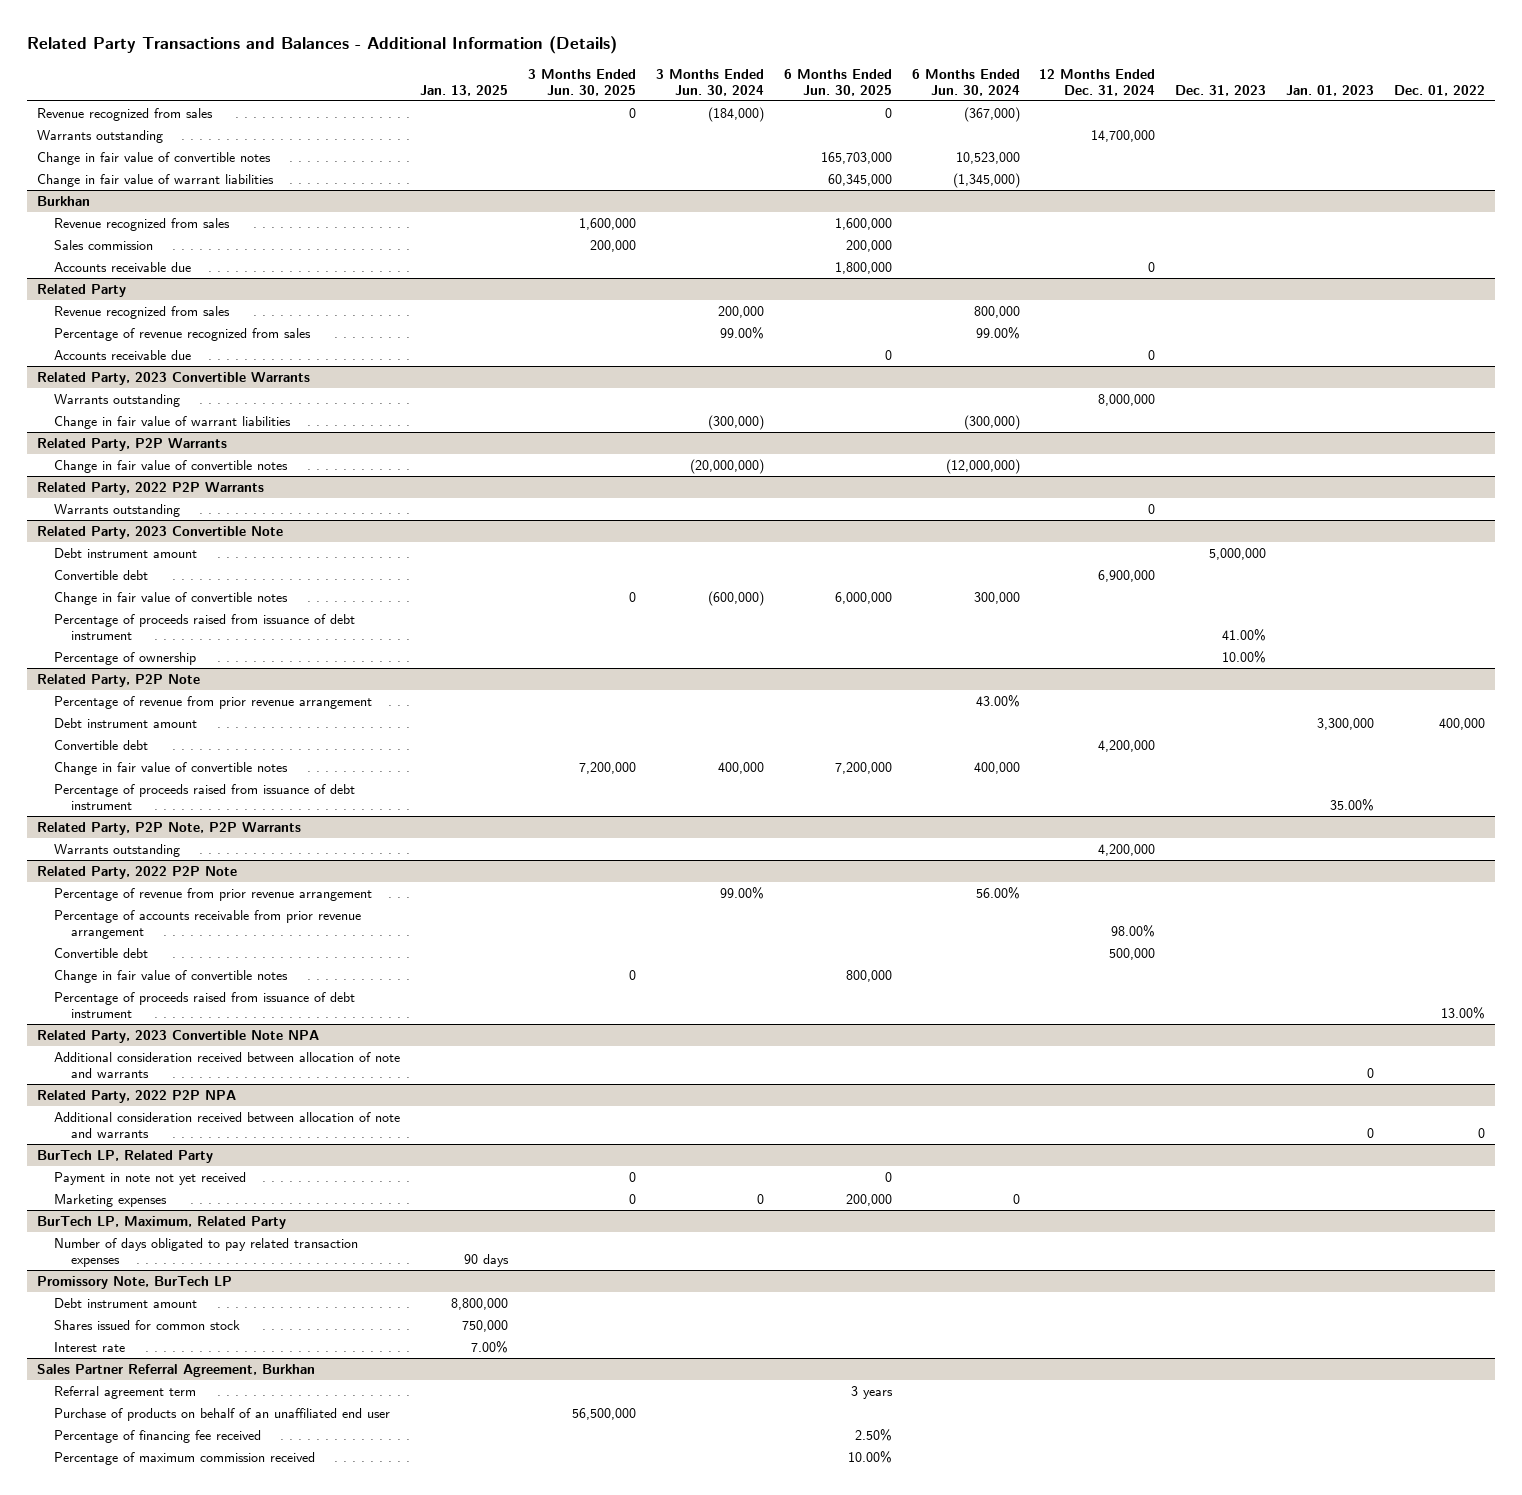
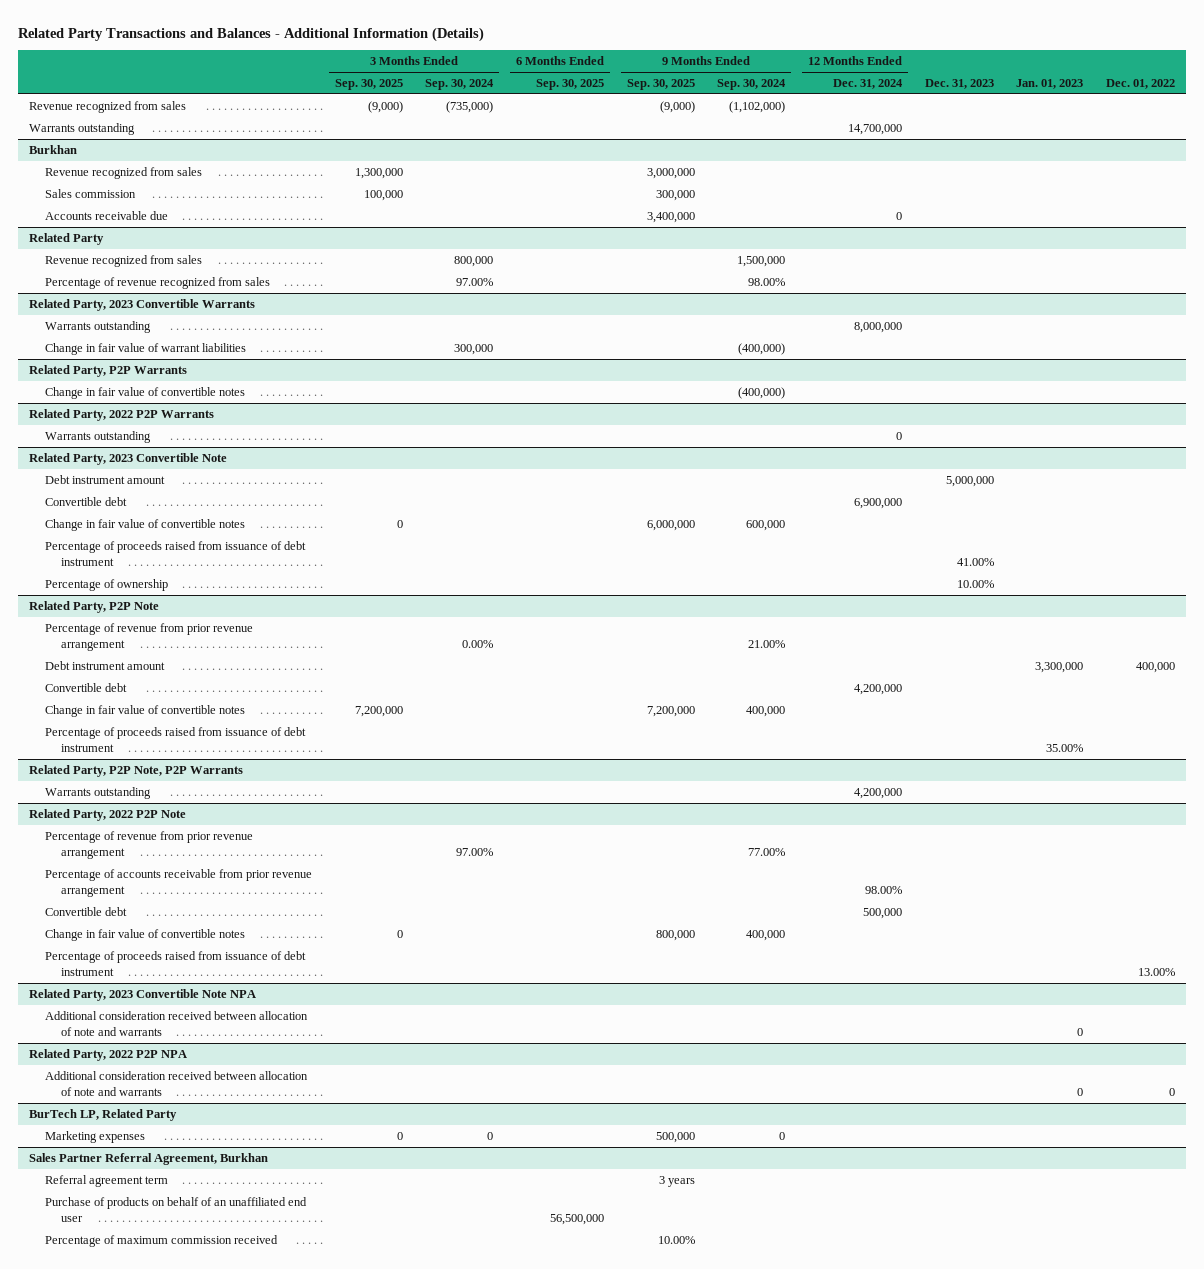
- | Jan. 13, 2025 | 3 Months Ended Jun. 30, 2025 | 3 Months Ended Jun. 30, 2024 | 6 Months Ended Jun. 30, 2025 | 6 Months Ended Jun. 30, 2024 | 12 Months Ended Dec. 31, 2024 | Dec. 31, 2023 | Jan. 01, 2023 | Dec. 01, 2022
+ | 3 Months Ended Sep. 30, 2025 | 3 Months Ended Sep. 30, 2024 | 6 Months Ended Sep. 30, 2025 | 9 Months Ended Sep. 30, 2025 | 9 Months Ended Sep. 30, 2024 | 12 Months Ended Dec. 31, 2024 | Dec. 31, 2023 | Jan. 01, 2023 | Dec. 01, 2022
- Change in fair value of convertible notes | | | | 165,703,000 | 10,523,000 | | | |
- Change in fair value of warrant liabilities | | | | 60,345,000 | (1,345,000) | | | |
@ Related Party
- Accounts receivable due | | | | 0 | | 0 | | |
@ BurTech LP, Related Party
- Payment in note not yet received | | 0 | | 0 | | | | |
- BurTech LP, Maximum, Related Party
- Number of days obligated to pay related transaction expenses | 90 days | | | | | | | |
- Promissory Note, BurTech LP
- Debt instrument amount | 8,800,000 | | | | | | | |
- Shares issued for common stock | 750,000 | | | | | | | |
- Interest rate | 7.00% | | | | | | | |
@ Sales Partner Referral Agreement, Burkhan
- Percentage of financing fee received | | | | 2.50% | | | | |

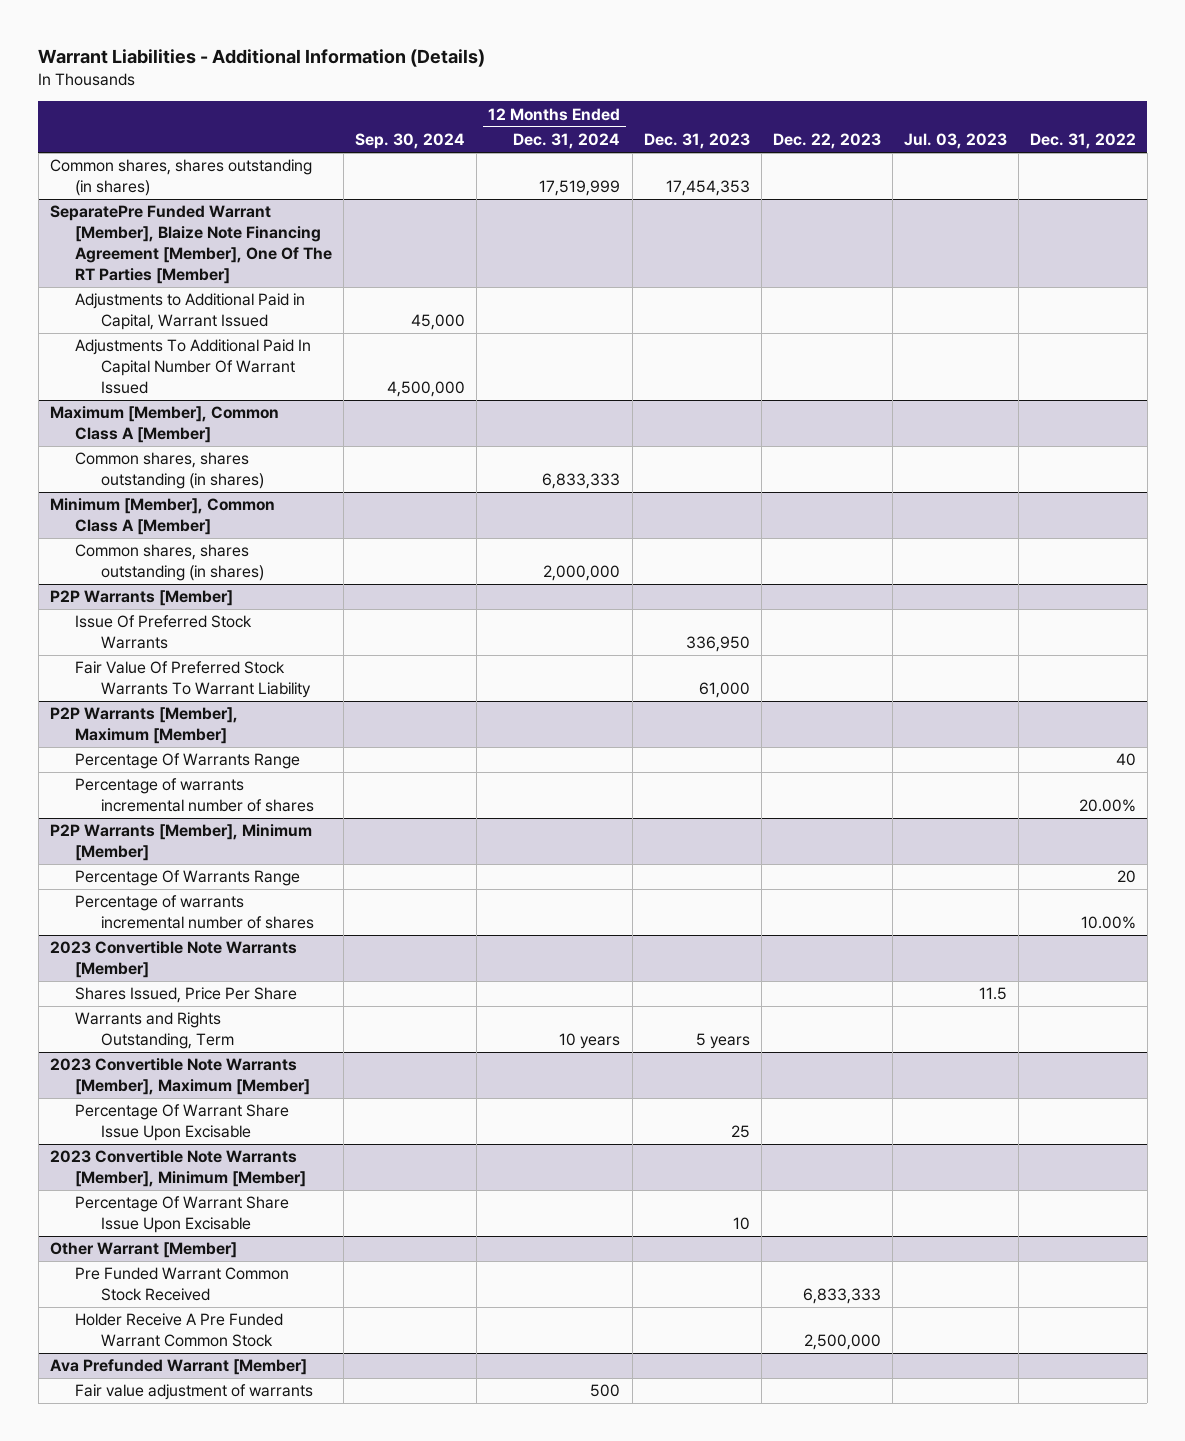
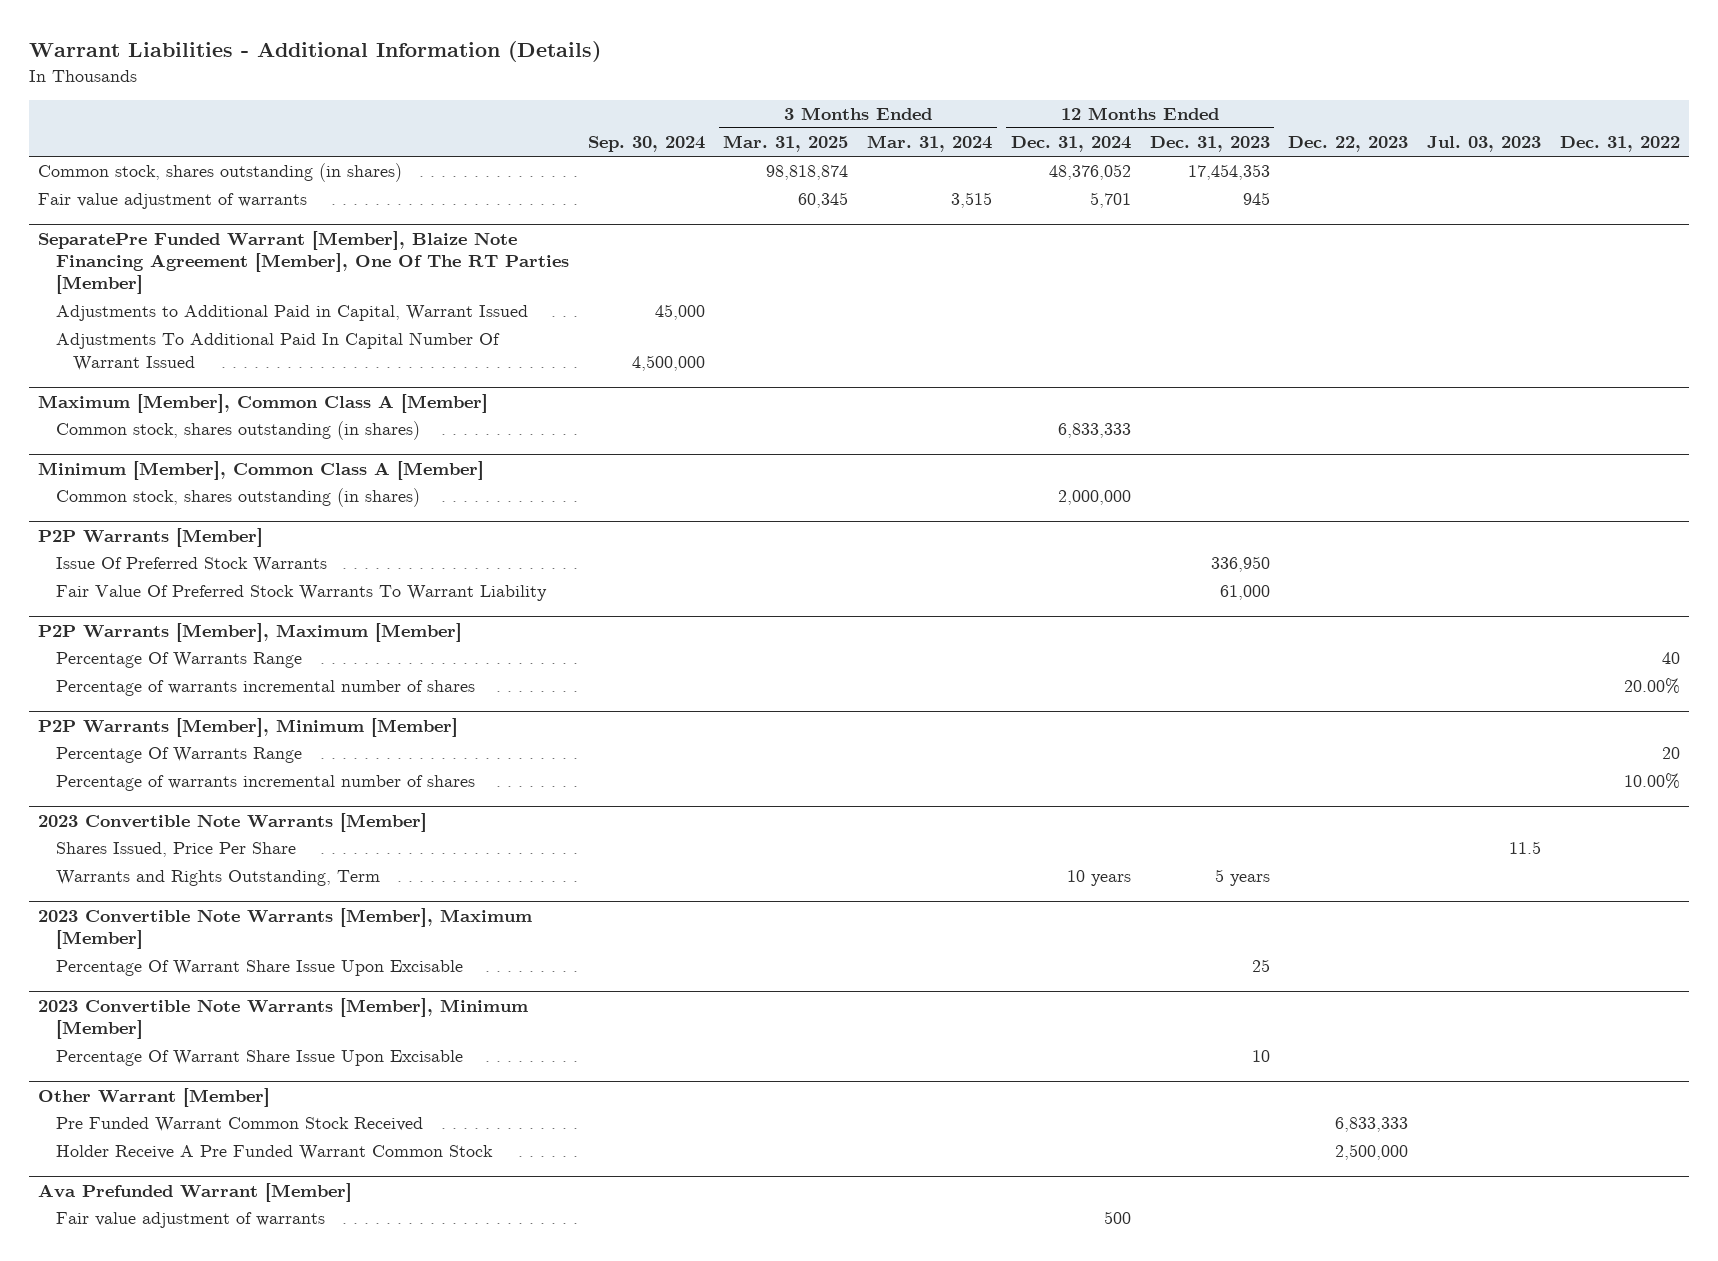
- | Sep. 30, 2024 | 12 Months Ended Dec. 31, 2024 | Dec. 31, 2023 | Dec. 22, 2023 | Jul. 03, 2023 | Dec. 31, 2022
+ | Sep. 30, 2024 | 3 Months Ended Mar. 31, 2025 | 3 Months Ended Mar. 31, 2024 | 12 Months Ended Dec. 31, 2024 | 12 Months Ended Dec. 31, 2023 | Dec. 22, 2023 | Jul. 03, 2023 | Dec. 31, 2022
- Common shares, shares outstanding (in shares) | | 17,519,999 | 17,454,353 | | |
+ Common stock, shares outstanding (in shares) | | 98,818,874 | | 48,376,052 | 17,454,353 | | |
+ Fair value adjustment of warrants | | 60,345 | 3,515 | 5,701 | 945 | | |
@ Maximum [Member], Common Class A [Member]
- Common shares, shares outstanding (in shares) | | 6,833,333 | | | |
+ Common stock, shares outstanding (in shares) | | | | 6,833,333 | | | |
@ Minimum [Member], Common Class A [Member]
- Common shares, shares outstanding (in shares) | | 2,000,000 | | | |
+ Common stock, shares outstanding (in shares) | | | | 2,000,000 | | | |

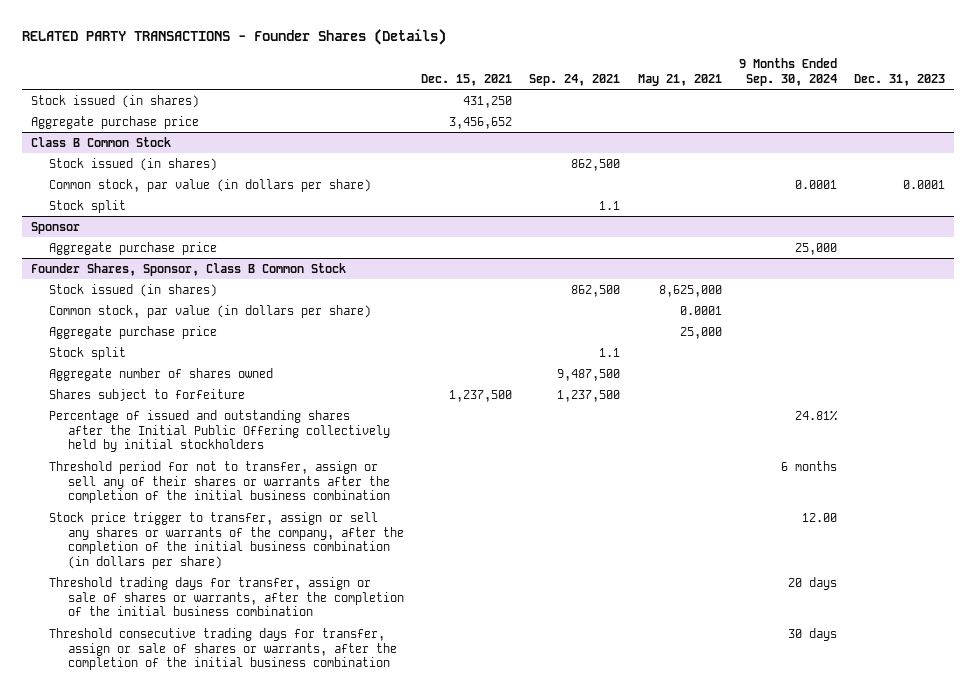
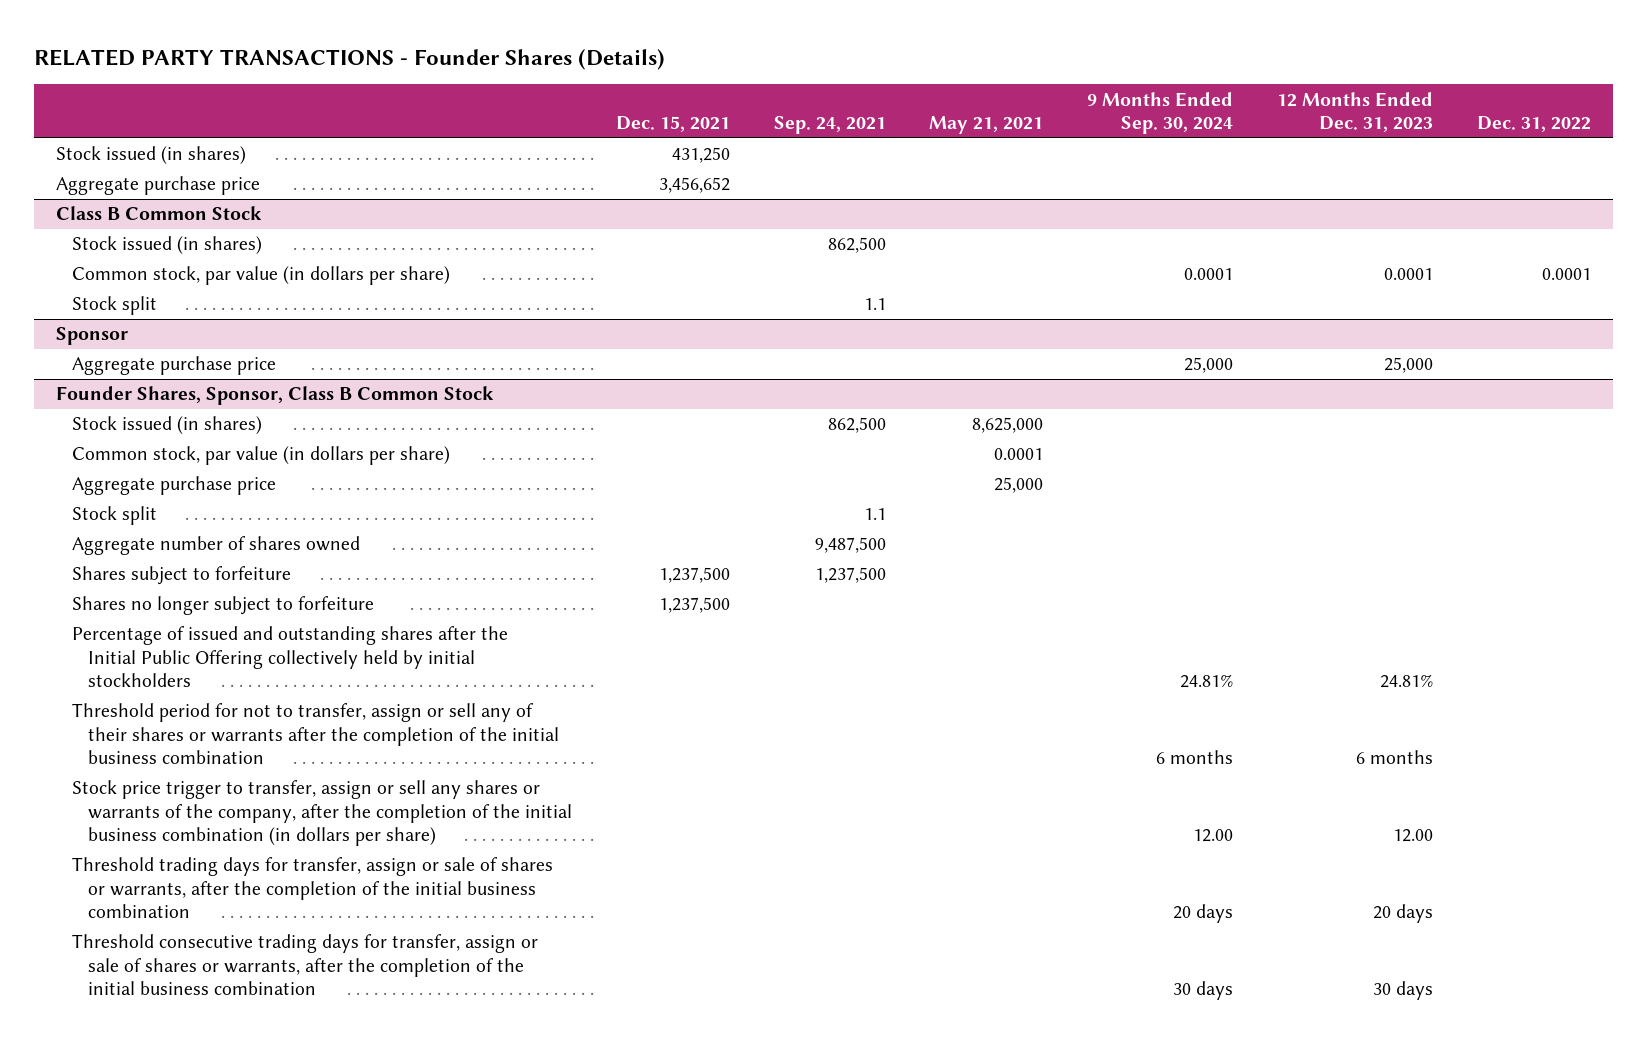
- | Dec. 15, 2021 | Sep. 24, 2021 | May 21, 2021 | 9 Months Ended Sep. 30, 2024 | Dec. 31, 2023
+ | Dec. 15, 2021 | Sep. 24, 2021 | May 21, 2021 | 9 Months Ended Sep. 30, 2024 | 12 Months Ended Dec. 31, 2023 | Dec. 31, 2022
@ Founder Shares, Sponsor, Class B Common Stock
+ Shares no longer subject to forfeiture | 1,237,500 | | | | |

